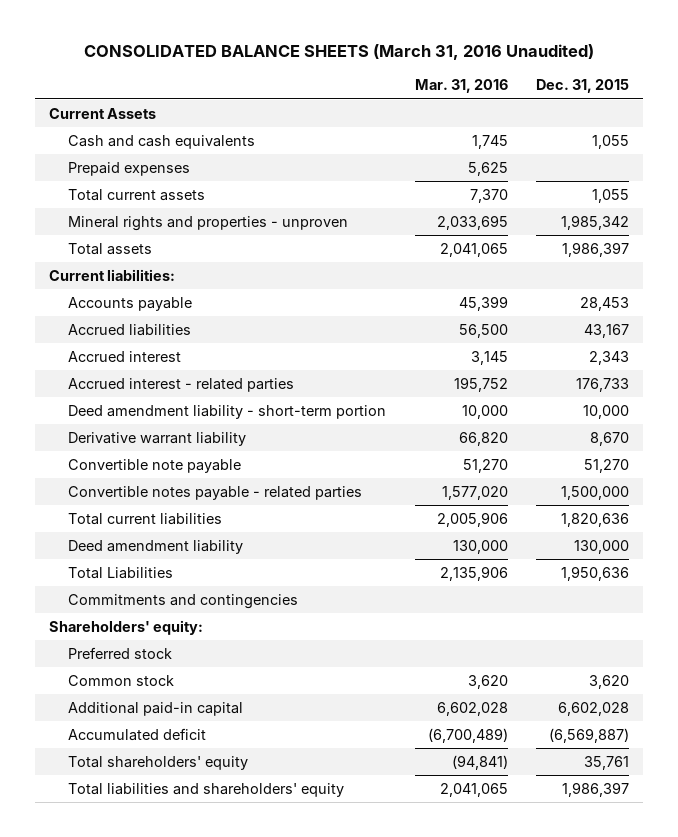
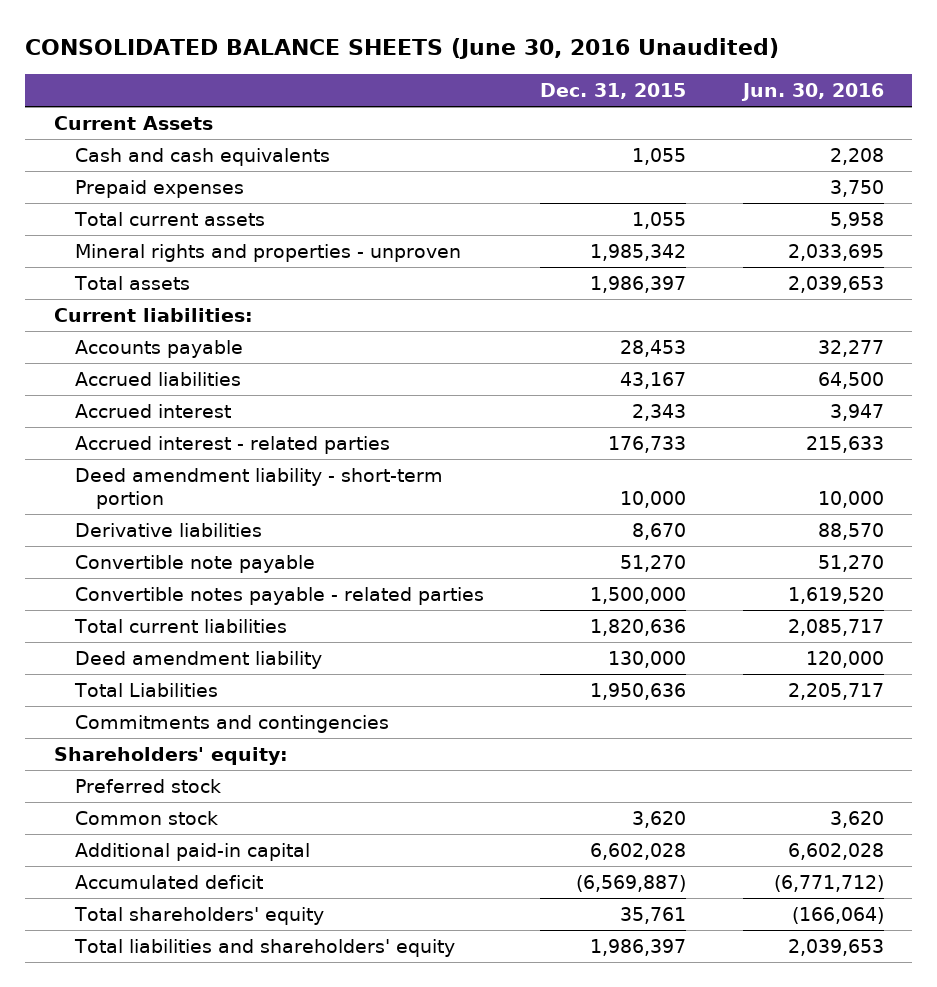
- CONSOLIDATED BALANCE SHEETS (March 31, 2016 Unaudited)
+ CONSOLIDATED BALANCE SHEETS (June 30, 2016 Unaudited)
- | Mar. 31, 2016 | Dec. 31, 2015
+ | Dec. 31, 2015 | Jun. 30, 2016
- Derivative warrant liability | 66,820 | 8,670
+ Derivative liabilities | 8,670 | 88,570

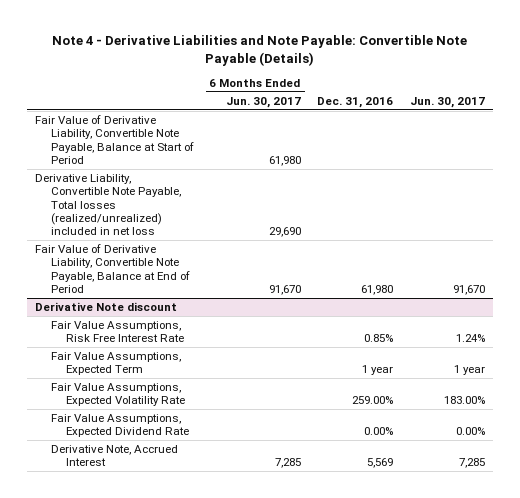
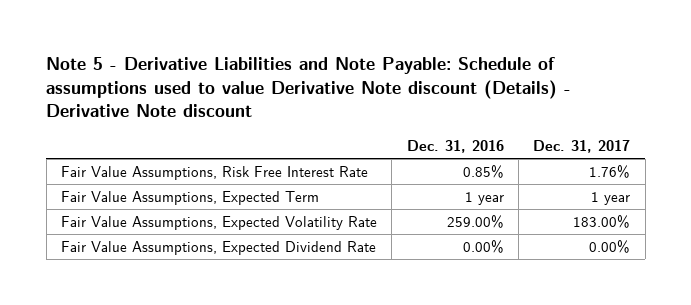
- Note 4 - Derivative Liabilities and Note Payable: Convertible Note Payable (Details)
+ Note 5 - Derivative Liabilities and Note Payable: Schedule of assumptions used to value Derivative Note discount (Details) - Derivative Note discount
- | 6 Months Ended Jun. 30, 2017 | Dec. 31, 2016 | Jun. 30, 2017
+ | Dec. 31, 2016 | Dec. 31, 2017
- Fair Value of Derivative Liability, Convertible Note Payable, Balance at Start of Period | 61,980 | |
- Derivative Liability, Convertible Note Payable, Total losses (realized/unrealized) included in net loss | 29,690 | |
- Fair Value of Derivative Liability, Convertible Note Payable, Balance at End of Period | 91,670 | 61,980 | 91,670
- Derivative Note discount
- Derivative Note, Accrued Interest | 7,285 | 5,569 | 7,285

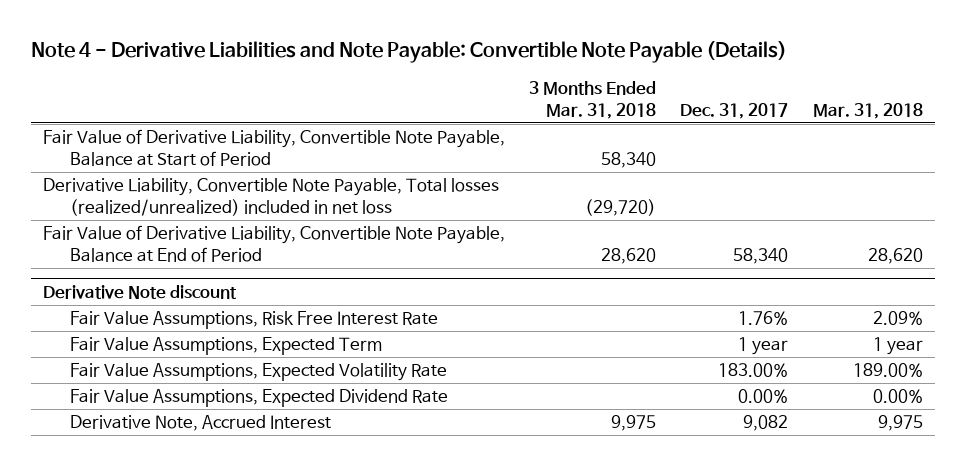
- Note 5 - Derivative Liabilities and Note Payable: Schedule of assumptions used to value Derivative Note discount (Details) - Derivative Note discount
+ Note 4 - Derivative Liabilities and Note Payable: Convertible Note Payable (Details)
- | Dec. 31, 2016 | Dec. 31, 2017
+ | 3 Months Ended Mar. 31, 2018 | Dec. 31, 2017 | Mar. 31, 2018
+ Fair Value of Derivative Liability, Convertible Note Payable, Balance at Start of Period | 58,340 | |
+ Derivative Liability, Convertible Note Payable, Total losses (realized/unrealized) included in net loss | (29,720) | |
+ Fair Value of Derivative Liability, Convertible Note Payable, Balance at End of Period | 28,620 | 58,340 | 28,620
+ Derivative Note discount
+ Derivative Note, Accrued Interest | 9,975 | 9,082 | 9,975

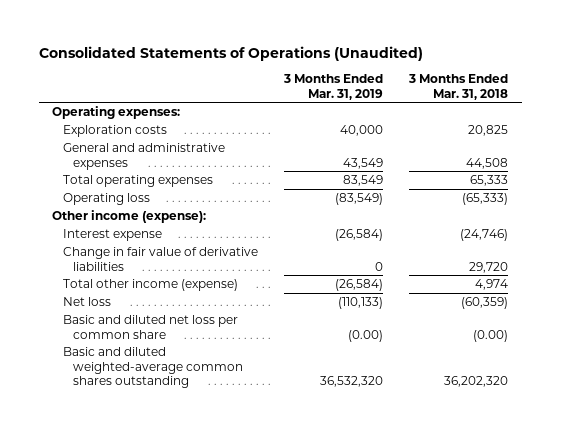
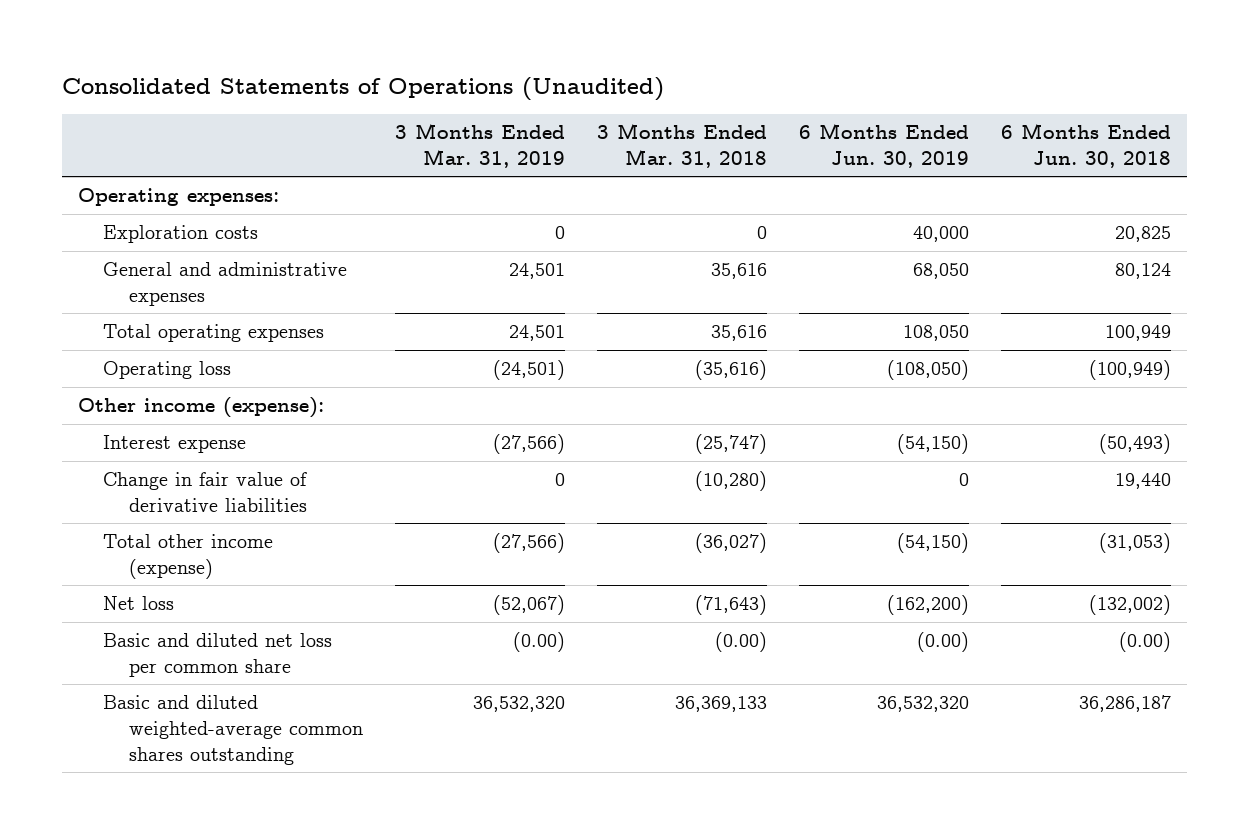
- | 3 Months Ended Mar. 31, 2019 | 3 Months Ended Mar. 31, 2018
+ | 3 Months Ended Mar. 31, 2019 | 3 Months Ended Mar. 31, 2018 | 6 Months Ended Jun. 30, 2019 | 6 Months Ended Jun. 30, 2018
- Exploration costs | 40,000 | 20,825
- General and administrative expenses | 43,549 | 44,508
- Total operating expenses | 83,549 | 65,333
- Operating loss | (83,549) | (65,333)
+ Exploration costs | 0 | 0 | 40,000 | 20,825
+ General and administrative expenses | 24,501 | 35,616 | 68,050 | 80,124
+ Total operating expenses | 24,501 | 35,616 | 108,050 | 100,949
+ Operating loss | (24,501) | (35,616) | (108,050) | (100,949)
- Interest expense | (26,584) | (24,746)
- Change in fair value of derivative liabilities | 0 | 29,720
- Total other income (expense) | (26,584) | 4,974
- Net loss | (110,133) | (60,359)
+ Interest expense | (27,566) | (25,747) | (54,150) | (50,493)
+ Change in fair value of derivative liabilities | 0 | (10,280) | 0 | 19,440
+ Total other income (expense) | (27,566) | (36,027) | (54,150) | (31,053)
+ Net loss | (52,067) | (71,643) | (162,200) | (132,002)
- Basic and diluted weighted-average common shares outstanding | 36,532,320 | 36,202,320
+ Basic and diluted weighted-average common shares outstanding | 36,532,320 | 36,369,133 | 36,532,320 | 36,286,187

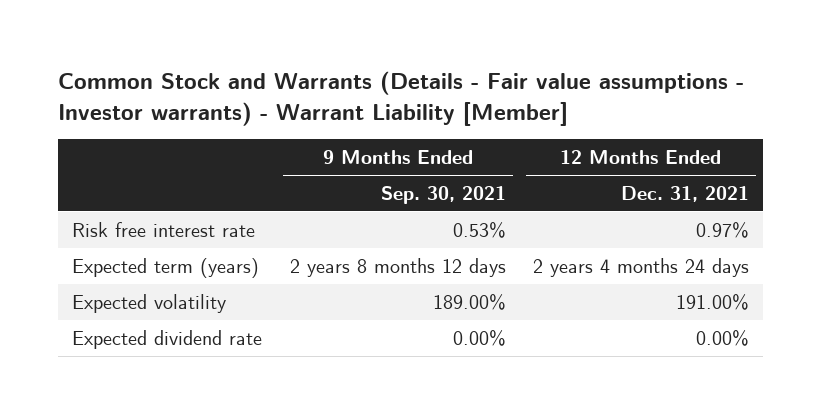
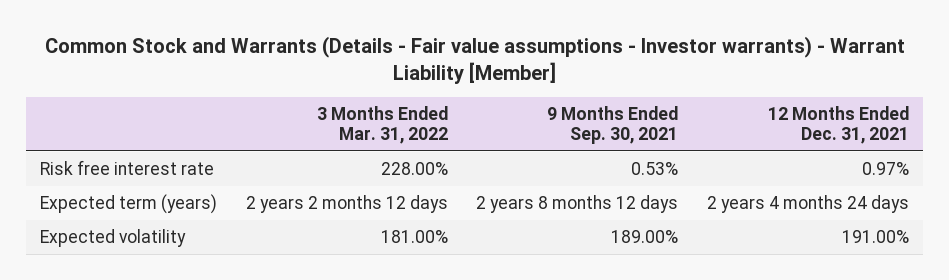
- | 9 Months Ended Sep. 30, 2021 | 12 Months Ended Dec. 31, 2021
+ | 3 Months Ended Mar. 31, 2022 | 9 Months Ended Sep. 30, 2021 | 12 Months Ended Dec. 31, 2021
- Expected dividend rate | 0.00% | 0.00%

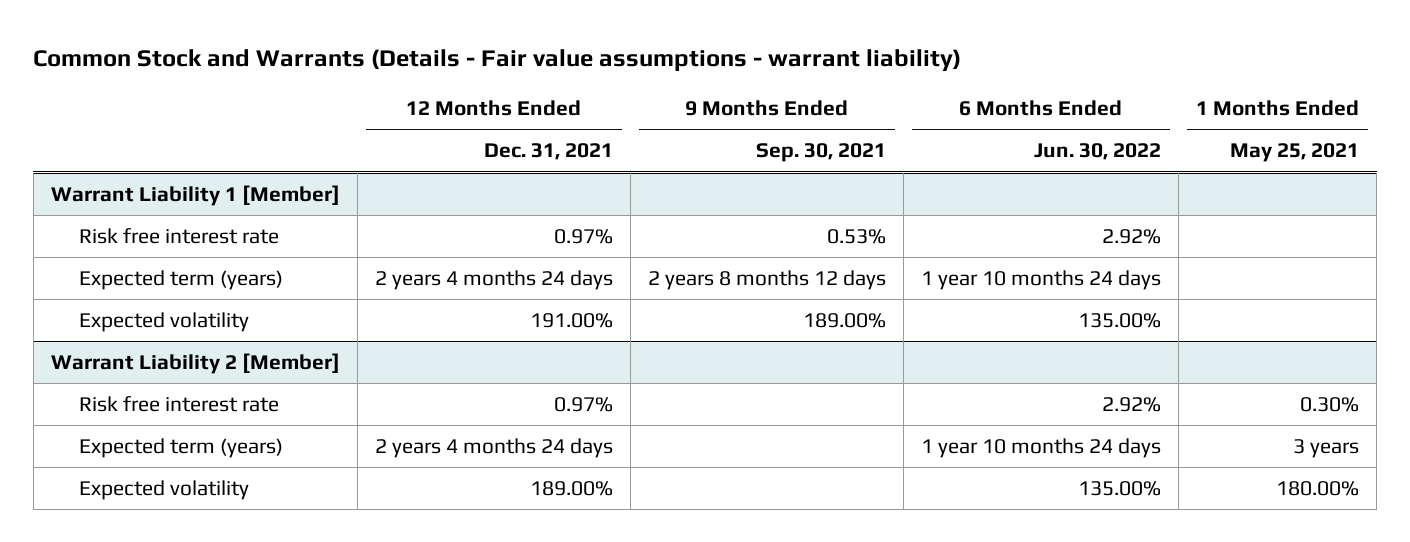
- Common Stock and Warrants (Details - Fair value assumptions - Investor warrants) - Warrant Liability [Member]
+ Common Stock and Warrants (Details - Fair value assumptions - warrant liability)
- | 3 Months Ended Mar. 31, 2022 | 9 Months Ended Sep. 30, 2021 | 12 Months Ended Dec. 31, 2021
+ | 12 Months Ended Dec. 31, 2021 | 9 Months Ended Sep. 30, 2021 | 6 Months Ended Jun. 30, 2022 | 1 Months Ended May 25, 2021
+ Warrant Liability 1 [Member]
+ Warrant Liability 2 [Member]
+ Risk free interest rate | 0.97% | | 2.92% | 0.30%
+ Expected term (years) | 2 years 4 months 24 days | | 1 year 10 months 24 days | 3 years
+ Expected volatility | 189.00% | | 135.00% | 180.00%

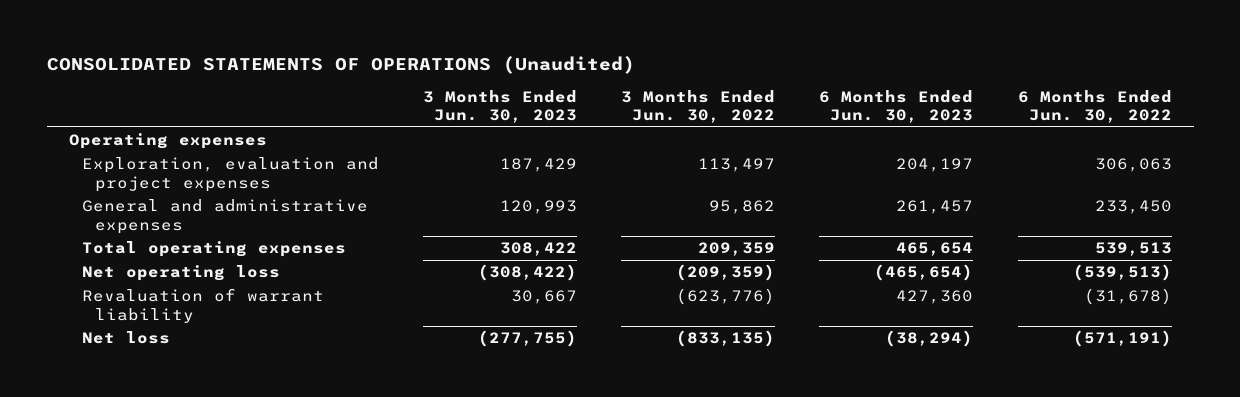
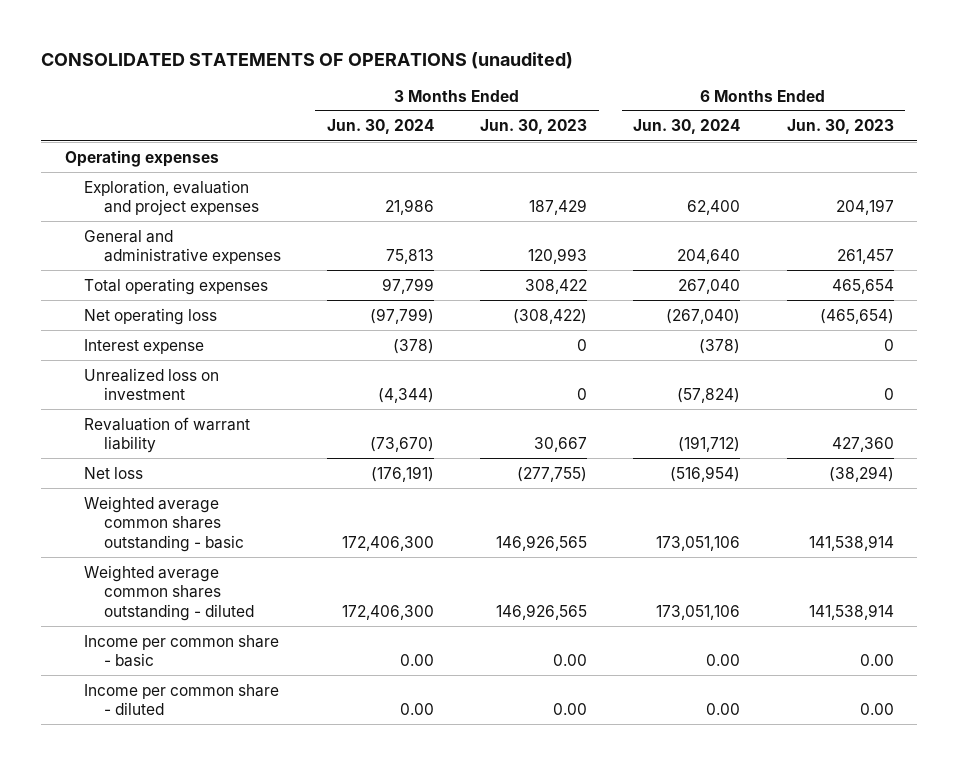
- CONSOLIDATED STATEMENTS OF OPERATIONS (Unaudited)
+ CONSOLIDATED STATEMENTS OF OPERATIONS (unaudited)
- | 3 Months Ended Jun. 30, 2023 | 3 Months Ended Jun. 30, 2022 | 6 Months Ended Jun. 30, 2023 | 6 Months Ended Jun. 30, 2022
+ | 3 Months Ended Jun. 30, 2024 | 3 Months Ended Jun. 30, 2023 | 6 Months Ended Jun. 30, 2024 | 6 Months Ended Jun. 30, 2023
+ Interest expense | (378) | 0 | (378) | 0
+ Unrealized loss on investment | (4,344) | 0 | (57,824) | 0
+ Weighted average common shares outstanding - basic | 172,406,300 | 146,926,565 | 173,051,106 | 141,538,914
+ Weighted average common shares outstanding - diluted | 172,406,300 | 146,926,565 | 173,051,106 | 141,538,914
+ Income per common share - basic | 0.00 | 0.00 | 0.00 | 0.00
+ Income per common share - diluted | 0.00 | 0.00 | 0.00 | 0.00

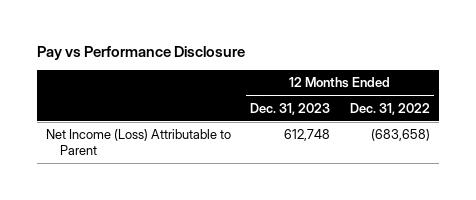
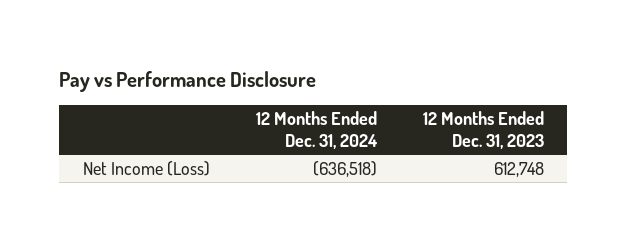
- | 12 Months Ended Dec. 31, 2023 | 12 Months Ended Dec. 31, 2022
+ | 12 Months Ended Dec. 31, 2024 | 12 Months Ended Dec. 31, 2023
- Net Income (Loss) Attributable to Parent | 612,748 | (683,658)
+ Net Income (Loss) | (636,518) | 612,748

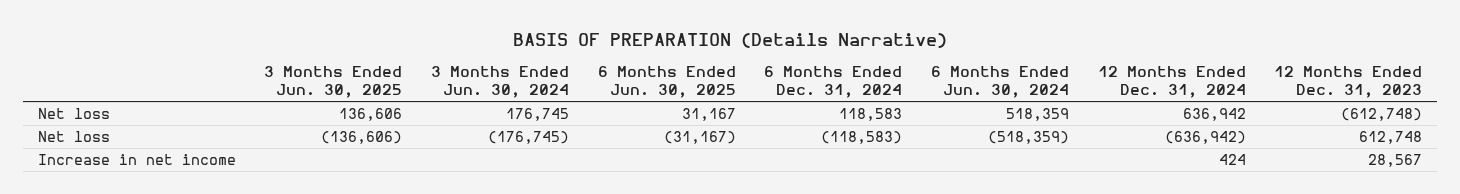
- Pay vs Performance Disclosure
+ BASIS OF PREPARATION (Details Narrative)
- | 12 Months Ended Dec. 31, 2024 | 12 Months Ended Dec. 31, 2023
+ | 3 Months Ended Jun. 30, 2025 | 3 Months Ended Jun. 30, 2024 | 6 Months Ended Jun. 30, 2025 | 6 Months Ended Dec. 31, 2024 | 6 Months Ended Jun. 30, 2024 | 12 Months Ended Dec. 31, 2024 | 12 Months Ended Dec. 31, 2023
- Net Income (Loss) | (636,518) | 612,748
+ Net loss | 136,606 | 176,745 | 31,167 | 118,583 | 518,359 | 636,942 | (612,748)
+ Net loss | (136,606) | (176,745) | (31,167) | (118,583) | (518,359) | (636,942) | 612,748
+ Increase in net income | | | | | | 424 | 28,567

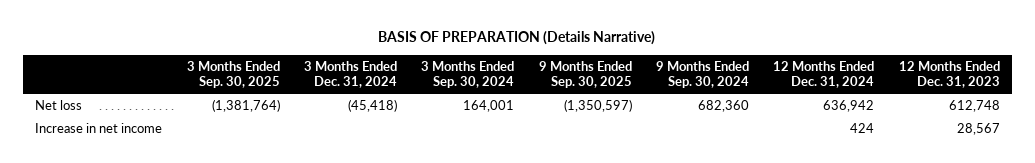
- | 3 Months Ended Jun. 30, 2025 | 3 Months Ended Jun. 30, 2024 | 6 Months Ended Jun. 30, 2025 | 6 Months Ended Dec. 31, 2024 | 6 Months Ended Jun. 30, 2024 | 12 Months Ended Dec. 31, 2024 | 12 Months Ended Dec. 31, 2023
+ | 3 Months Ended Sep. 30, 2025 | 3 Months Ended Dec. 31, 2024 | 3 Months Ended Sep. 30, 2024 | 9 Months Ended Sep. 30, 2025 | 9 Months Ended Sep. 30, 2024 | 12 Months Ended Dec. 31, 2024 | 12 Months Ended Dec. 31, 2023
- Net loss | 136,606 | 176,745 | 31,167 | 118,583 | 518,359 | 636,942 | (612,748)
- Net loss | (136,606) | (176,745) | (31,167) | (118,583) | (518,359) | (636,942) | 612,748
+ Net loss | (1,381,764) | (45,418) | 164,001 | (1,350,597) | 682,360 | 636,942 | 612,748

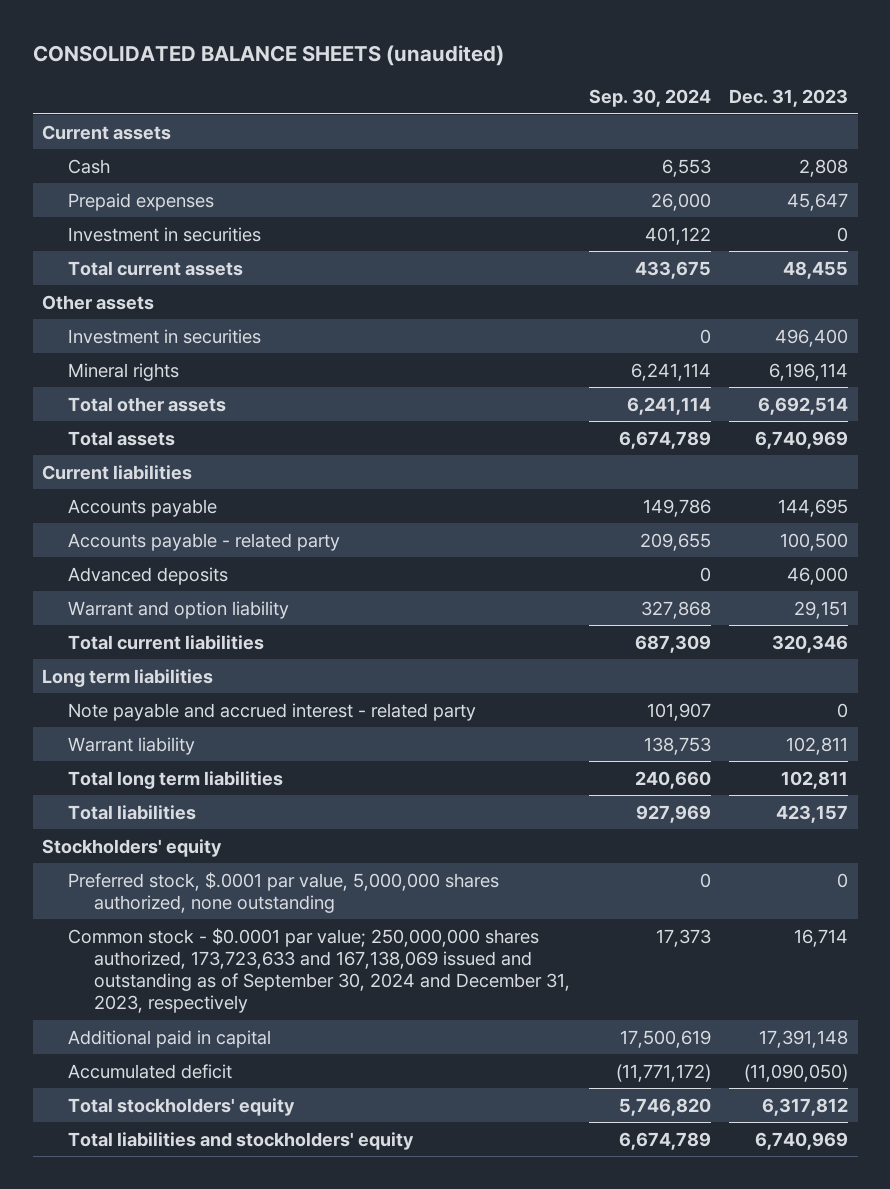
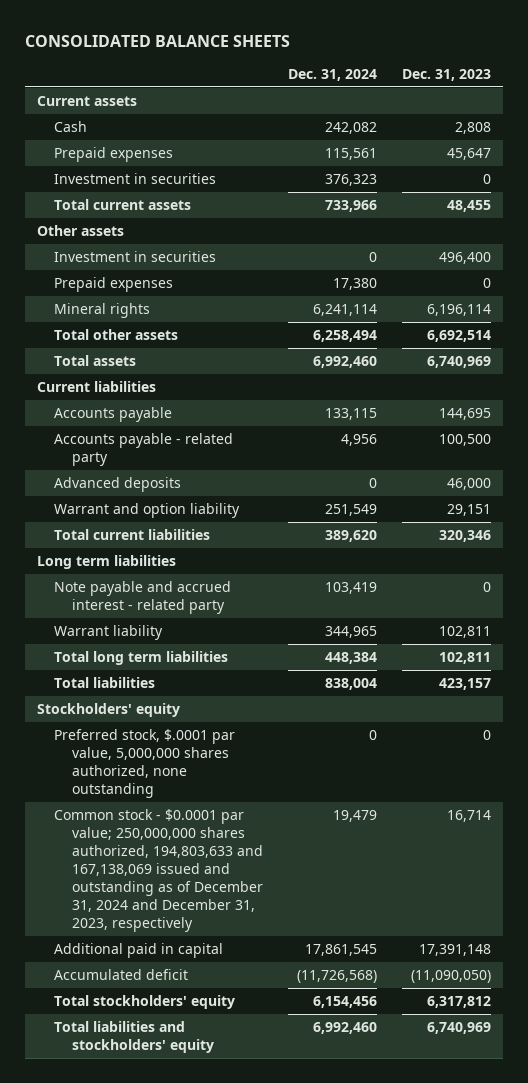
- CONSOLIDATED BALANCE SHEETS (unaudited)
+ CONSOLIDATED BALANCE SHEETS
- | Sep. 30, 2024 | Dec. 31, 2023
+ | Dec. 31, 2024 | Dec. 31, 2023
+ Prepaid expenses | 17,380 | 0
- Common stock - $0.0001 par value; 250,000,000 shares authorized, 173,723,633 and 167,138,069 issued and outstanding as of September 30, 2024 and December 31, 2023, respectively | 17,373 | 16,714
+ Common stock - $0.0001 par value; 250,000,000 shares authorized, 194,803,633 and 167,138,069 issued and outstanding as of December 31, 2024 and December 31, 2023, respectively | 19,479 | 16,714

